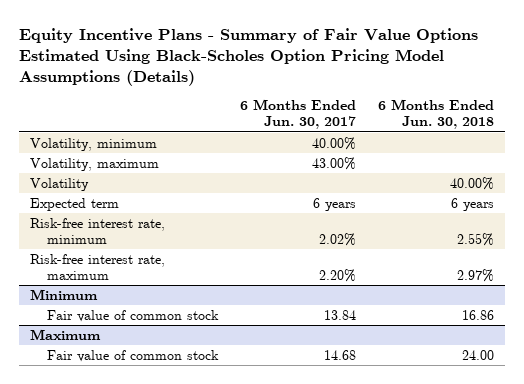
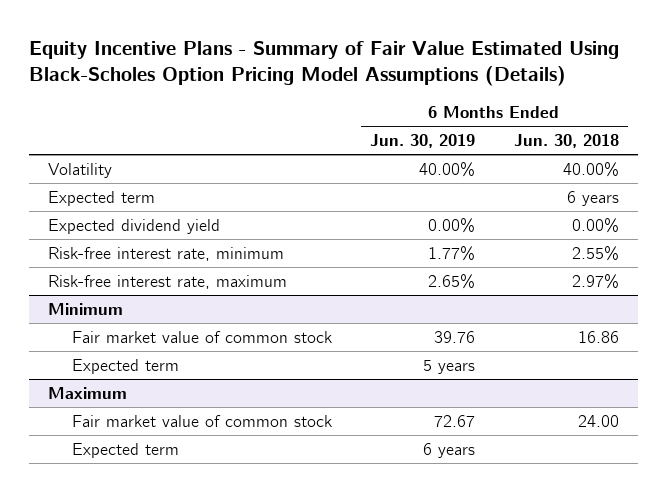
- Equity Incentive Plans - Summary of Fair Value Options Estimated Using Black-Scholes Option Pricing Model Assumptions (Details)
+ Equity Incentive Plans - Summary of Fair Value Estimated Using Black-Scholes Option Pricing Model Assumptions (Details)
- | 6 Months Ended Jun. 30, 2017 | 6 Months Ended Jun. 30, 2018
+ | 6 Months Ended Jun. 30, 2019 | 6 Months Ended Jun. 30, 2018
- Volatility, minimum | 40.00% |
- Volatility, maximum | 43.00% |
+ Expected dividend yield | 0.00% | 0.00%
@ Minimum
- Fair value of common stock | 13.84 | 16.86
+ Fair market value of common stock | 39.76 | 16.86
+ Expected term | 5 years |
@ Maximum
- Fair value of common stock | 14.68 | 24.00
+ Fair market value of common stock | 72.67 | 24.00
+ Expected term | 6 years |

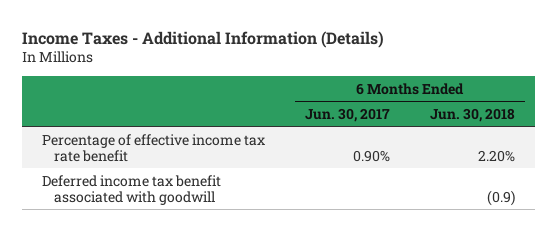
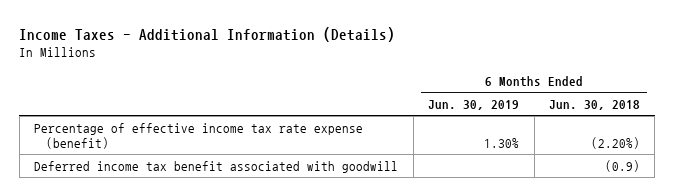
- | 6 Months Ended Jun. 30, 2017 | 6 Months Ended Jun. 30, 2018
+ | 6 Months Ended Jun. 30, 2019 | 6 Months Ended Jun. 30, 2018
- Percentage of effective income tax rate benefit | 0.90% | 2.20%
+ Percentage of effective income tax rate expense (benefit) | 1.30% | (2.20%)

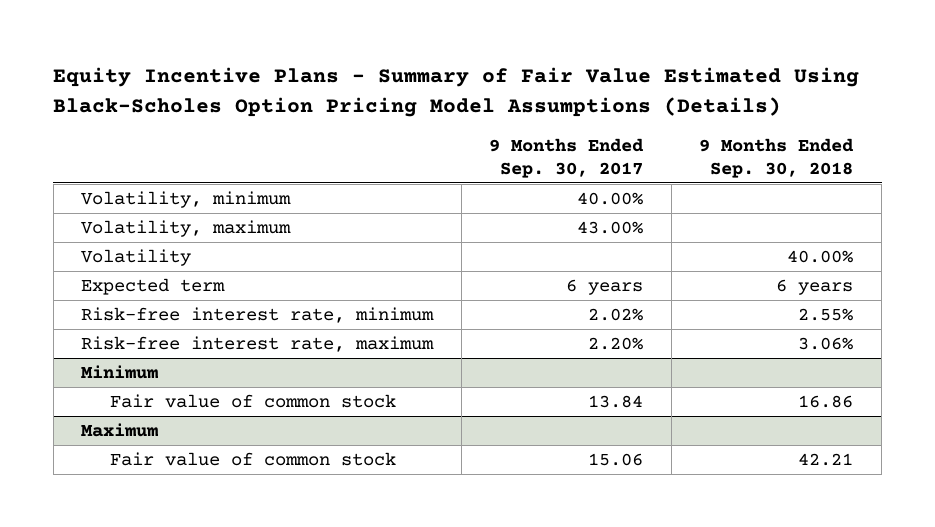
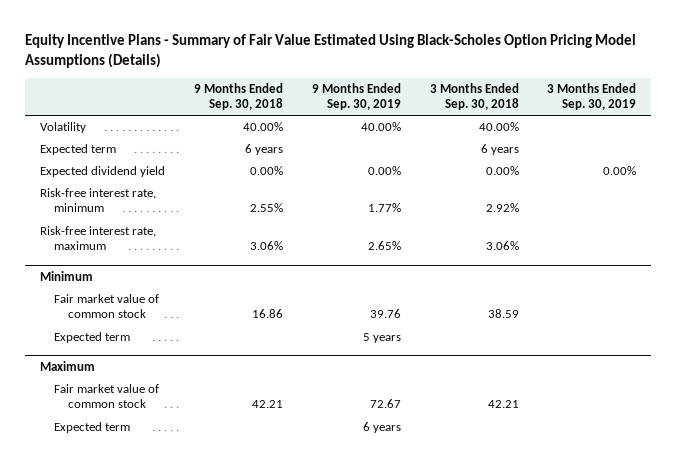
- | 9 Months Ended Sep. 30, 2017 | 9 Months Ended Sep. 30, 2018
+ | 9 Months Ended Sep. 30, 2018 | 9 Months Ended Sep. 30, 2019 | 3 Months Ended Sep. 30, 2018 | 3 Months Ended Sep. 30, 2019
- Volatility, minimum | 40.00% |
- Volatility, maximum | 43.00% |
+ Expected dividend yield | 0.00% | 0.00% | 0.00% | 0.00%
@ Minimum
- Fair value of common stock | 13.84 | 16.86
+ Fair market value of common stock | 16.86 | 39.76 | 38.59 |
+ Expected term | | 5 years | |
@ Maximum
- Fair value of common stock | 15.06 | 42.21
+ Fair market value of common stock | 42.21 | 72.67 | 42.21 |
+ Expected term | | 6 years | |

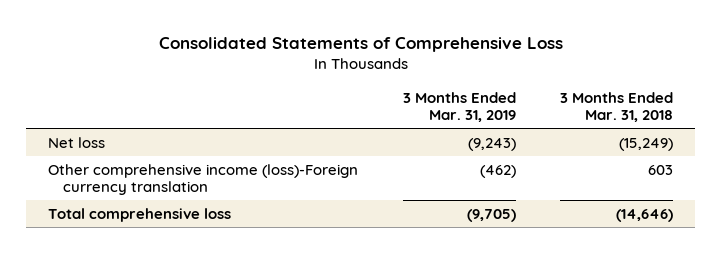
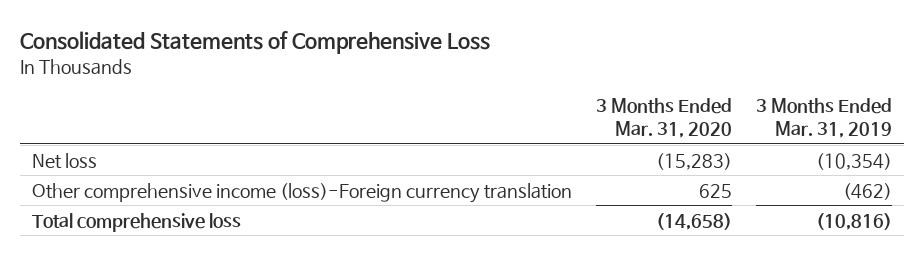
- | 3 Months Ended Mar. 31, 2019 | 3 Months Ended Mar. 31, 2018
+ | 3 Months Ended Mar. 31, 2020 | 3 Months Ended Mar. 31, 2019
- Net loss | (9,243) | (15,249)
+ Net loss | (15,283) | (10,354)
- Total comprehensive loss | (9,705) | (14,646)
+ Total comprehensive loss | (14,658) | (10,816)

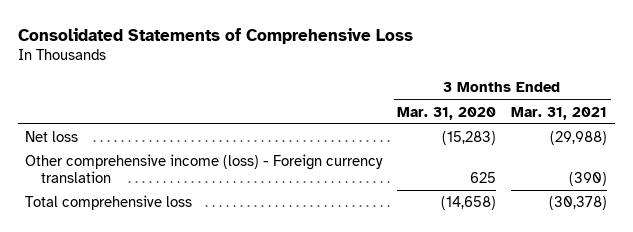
- | 3 Months Ended Mar. 31, 2020 | 3 Months Ended Mar. 31, 2019
+ | 3 Months Ended Mar. 31, 2020 | 3 Months Ended Mar. 31, 2021
- Other comprehensive income (loss)-Foreign currency translation | 625 | (462)
+ Other comprehensive income (loss) - Foreign currency translation | 625 | (390)

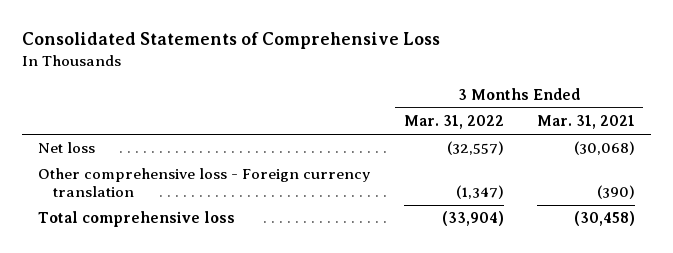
- | 3 Months Ended Mar. 31, 2020 | 3 Months Ended Mar. 31, 2021
+ | 3 Months Ended Mar. 31, 2022 | 3 Months Ended Mar. 31, 2021
- Net loss | (15,283) | (29,988)
- Other comprehensive income (loss) - Foreign currency translation | 625 | (390)
- Total comprehensive loss | (14,658) | (30,378)
+ Net loss | (32,557) | (30,068)
+ Other comprehensive loss - Foreign currency translation | (1,347) | (390)
+ Total comprehensive loss | (33,904) | (30,458)

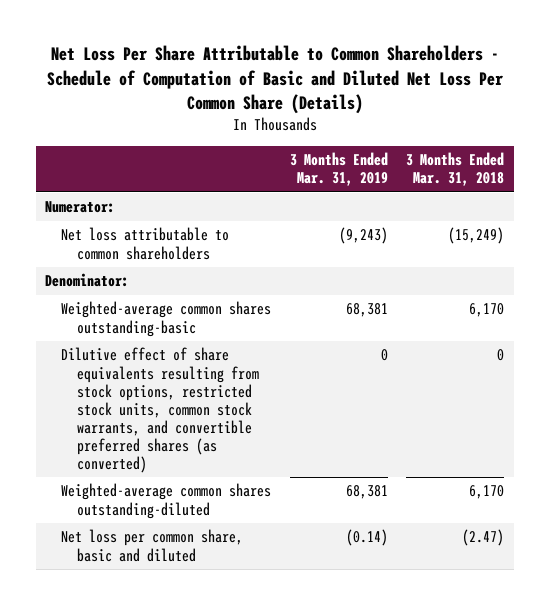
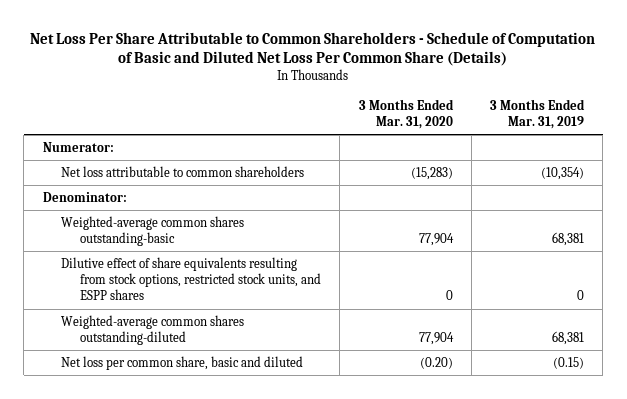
- | 3 Months Ended Mar. 31, 2019 | 3 Months Ended Mar. 31, 2018
+ | 3 Months Ended Mar. 31, 2020 | 3 Months Ended Mar. 31, 2019
- Net loss attributable to common shareholders | (9,243) | (15,249)
+ Net loss attributable to common shareholders | (15,283) | (10,354)
- Dilutive effect of share equivalents resulting from stock options, restricted stock units, common stock warrants, and convertible preferred shares (as converted) | 0 | 0
+ Dilutive effect of share equivalents resulting from stock options, restricted stock units, and ESPP shares | 0 | 0
- Net loss per common share, basic and diluted | (0.14) | (2.47)
+ Net loss per common share, basic and diluted | (0.20) | (0.15)

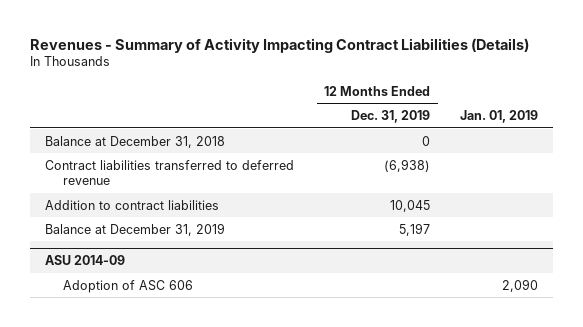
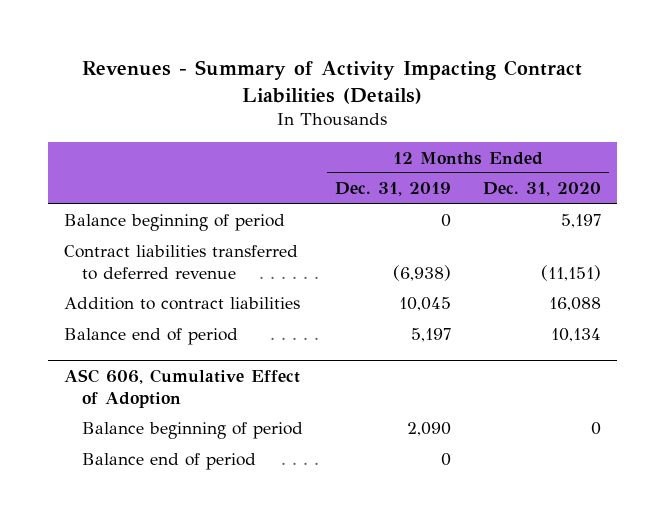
- | 12 Months Ended Dec. 31, 2019 | Jan. 01, 2019
+ | 12 Months Ended Dec. 31, 2019 | 12 Months Ended Dec. 31, 2020
- Balance at December 31, 2018 | 0 |
+ Balance beginning of period | 0 | 5,197
- Balance at December 31, 2019 | 5,197 |
- ASU 2014-09
- Adoption of ASC 606 | | 2,090
+ Balance end of period | 5,197 | 10,134
+ ASC 606, Cumulative Effect of Adoption
+ Balance beginning of period | 2,090 | 0
+ Balance end of period | 0 |

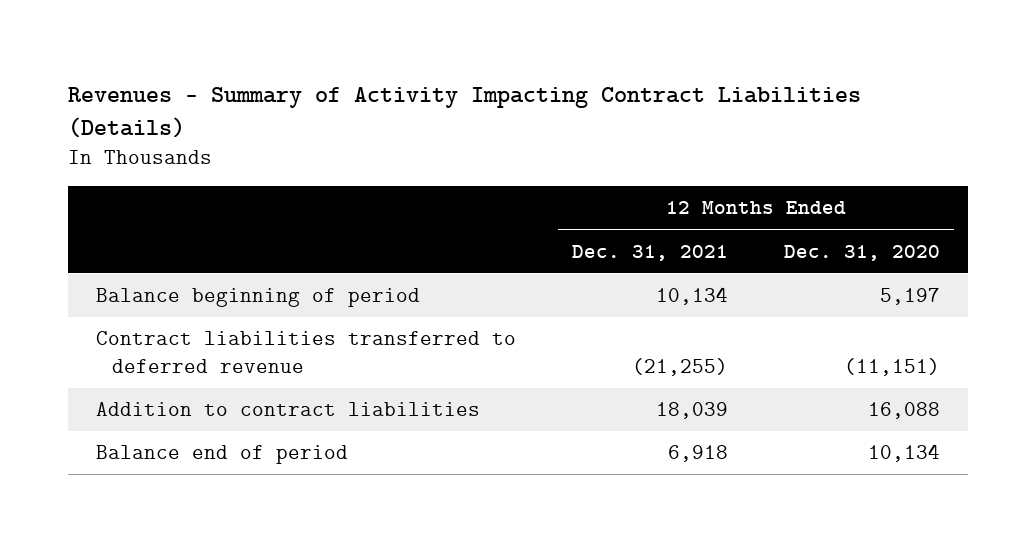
- | 12 Months Ended Dec. 31, 2019 | 12 Months Ended Dec. 31, 2020
+ | 12 Months Ended Dec. 31, 2021 | 12 Months Ended Dec. 31, 2020
- ASC 606, Cumulative Effect of Adoption
- Balance beginning of period | 2,090 | 0
- Balance end of period | 0 |

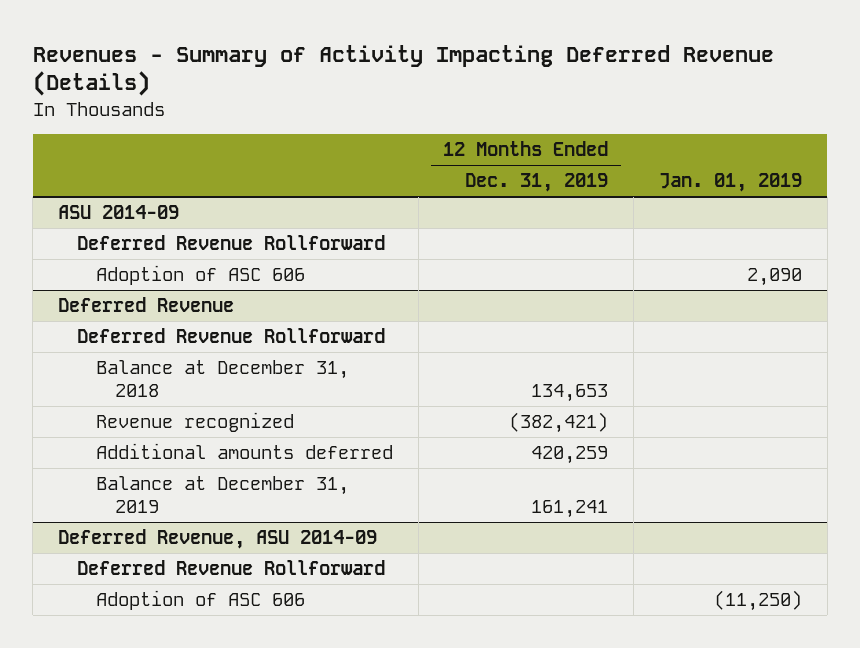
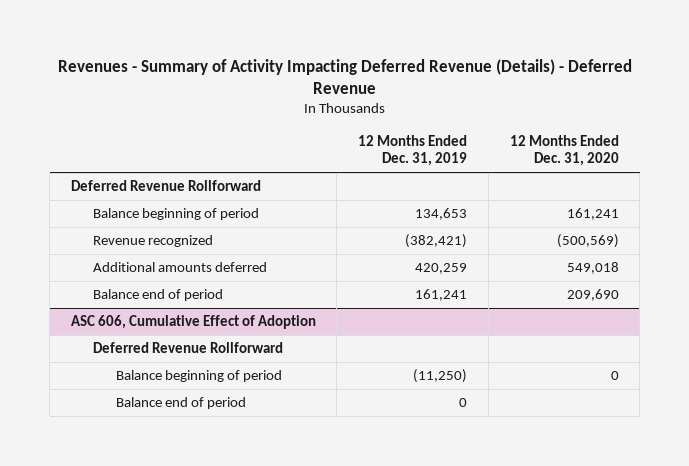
- Revenues - Summary of Activity Impacting Deferred Revenue (Details)
+ Revenues - Summary of Activity Impacting Deferred Revenue (Details) - Deferred Revenue
- | 12 Months Ended Dec. 31, 2019 | Jan. 01, 2019
+ | 12 Months Ended Dec. 31, 2019 | 12 Months Ended Dec. 31, 2020
- ASU 2014-09
- Adoption of ASC 606 | | 2,090
- Deferred Revenue
- Deferred Revenue Rollforward
- Balance at December 31, 2018 | 134,653 |
+ Balance beginning of period | 134,653 | 161,241
- Balance at December 31, 2019 | 161,241 |
- Deferred Revenue, ASU 2014-09
+ Balance end of period | 161,241 | 209,690
+ ASC 606, Cumulative Effect of Adoption
- Adoption of ASC 606 | | (11,250)
+ Balance beginning of period | (11,250) | 0
+ Balance end of period | 0 |

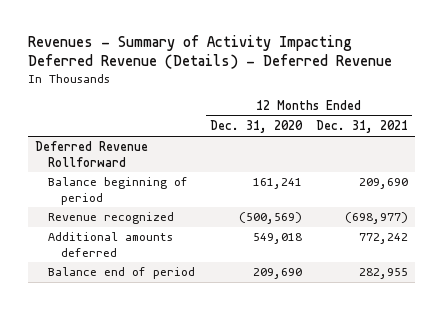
- | 12 Months Ended Dec. 31, 2019 | 12 Months Ended Dec. 31, 2020
+ | 12 Months Ended Dec. 31, 2020 | 12 Months Ended Dec. 31, 2021
- ASC 606, Cumulative Effect of Adoption
- Deferred Revenue Rollforward
- Balance beginning of period | (11,250) | 0
- Balance end of period | 0 |

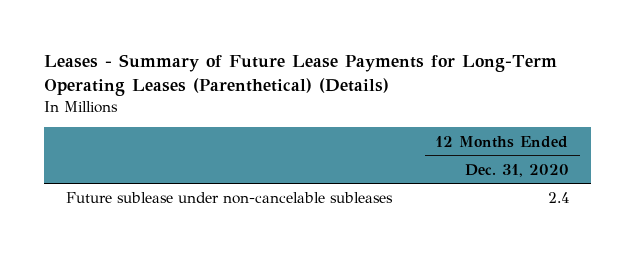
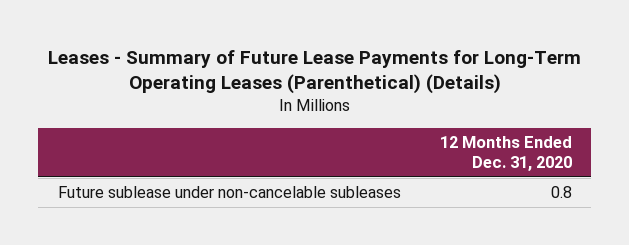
- Future sublease under non-cancelable subleases | 2.4
+ Future sublease under non-cancelable subleases | 0.8

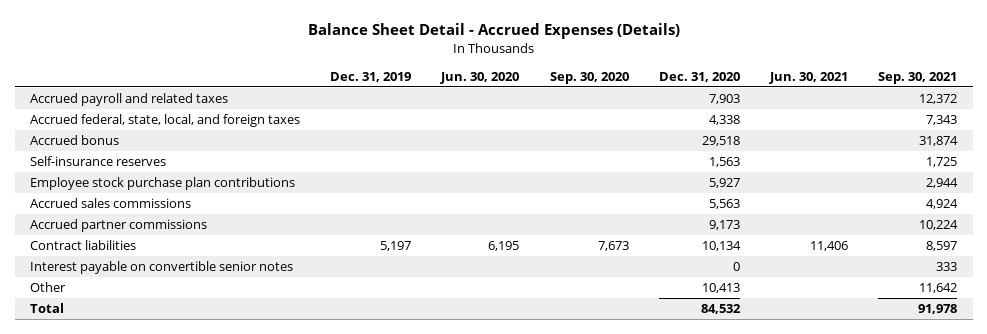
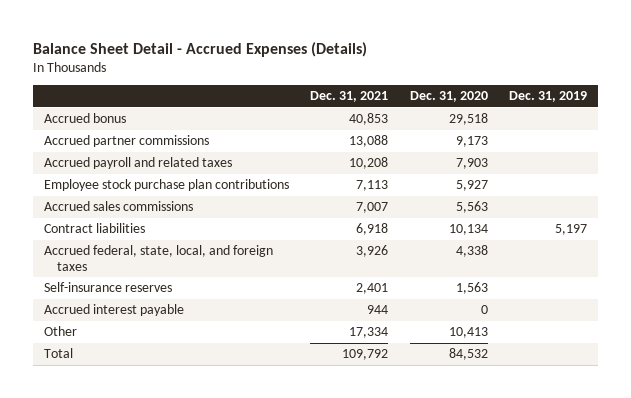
- | Dec. 31, 2019 | Jun. 30, 2020 | Sep. 30, 2020 | Dec. 31, 2020 | Jun. 30, 2021 | Sep. 30, 2021
+ | Dec. 31, 2021 | Dec. 31, 2020 | Dec. 31, 2019
moved up: Accrued partner commissions | 13,088 | 9,173 |
moved down: Accrued payroll and related taxes | 10,208 | 7,903 |
- Interest payable on convertible senior notes | | | | 0 | | 333
moved down: Accrued federal, state, local, and foreign taxes | 3,926 | 4,338 |
moved down: Self-insurance reserves | 2,401 | 1,563 |
+ Accrued interest payable | 944 | 0 |

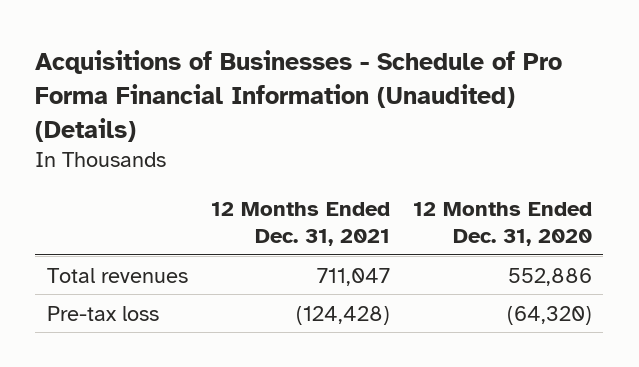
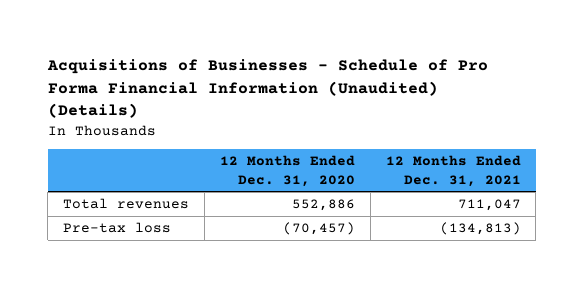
- | 12 Months Ended Dec. 31, 2021 | 12 Months Ended Dec. 31, 2020
+ | 12 Months Ended Dec. 31, 2020 | 12 Months Ended Dec. 31, 2021
- Pre-tax loss | (124,428) | (64,320)
+ Pre-tax loss | (70,457) | (134,813)

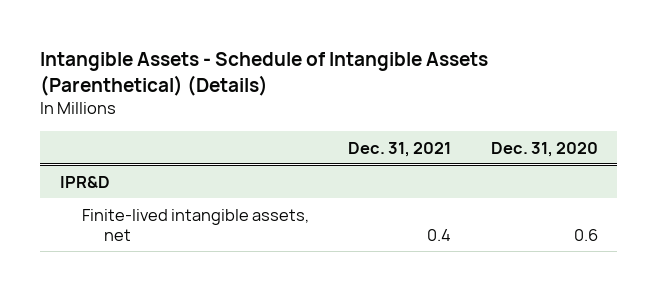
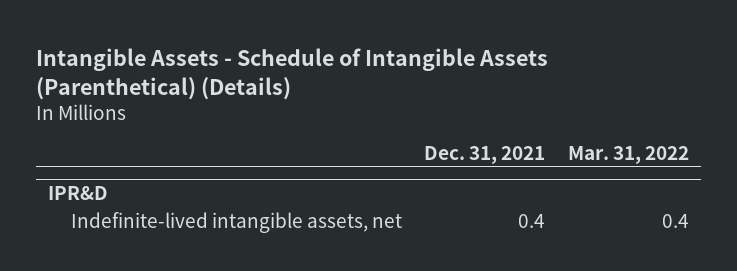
- | Dec. 31, 2021 | Dec. 31, 2020
+ | Dec. 31, 2021 | Mar. 31, 2022
@ IPR&D
- Finite-lived intangible assets, net | 0.4 | 0.6
+ Indefinite-lived intangible assets, net | 0.4 | 0.4

